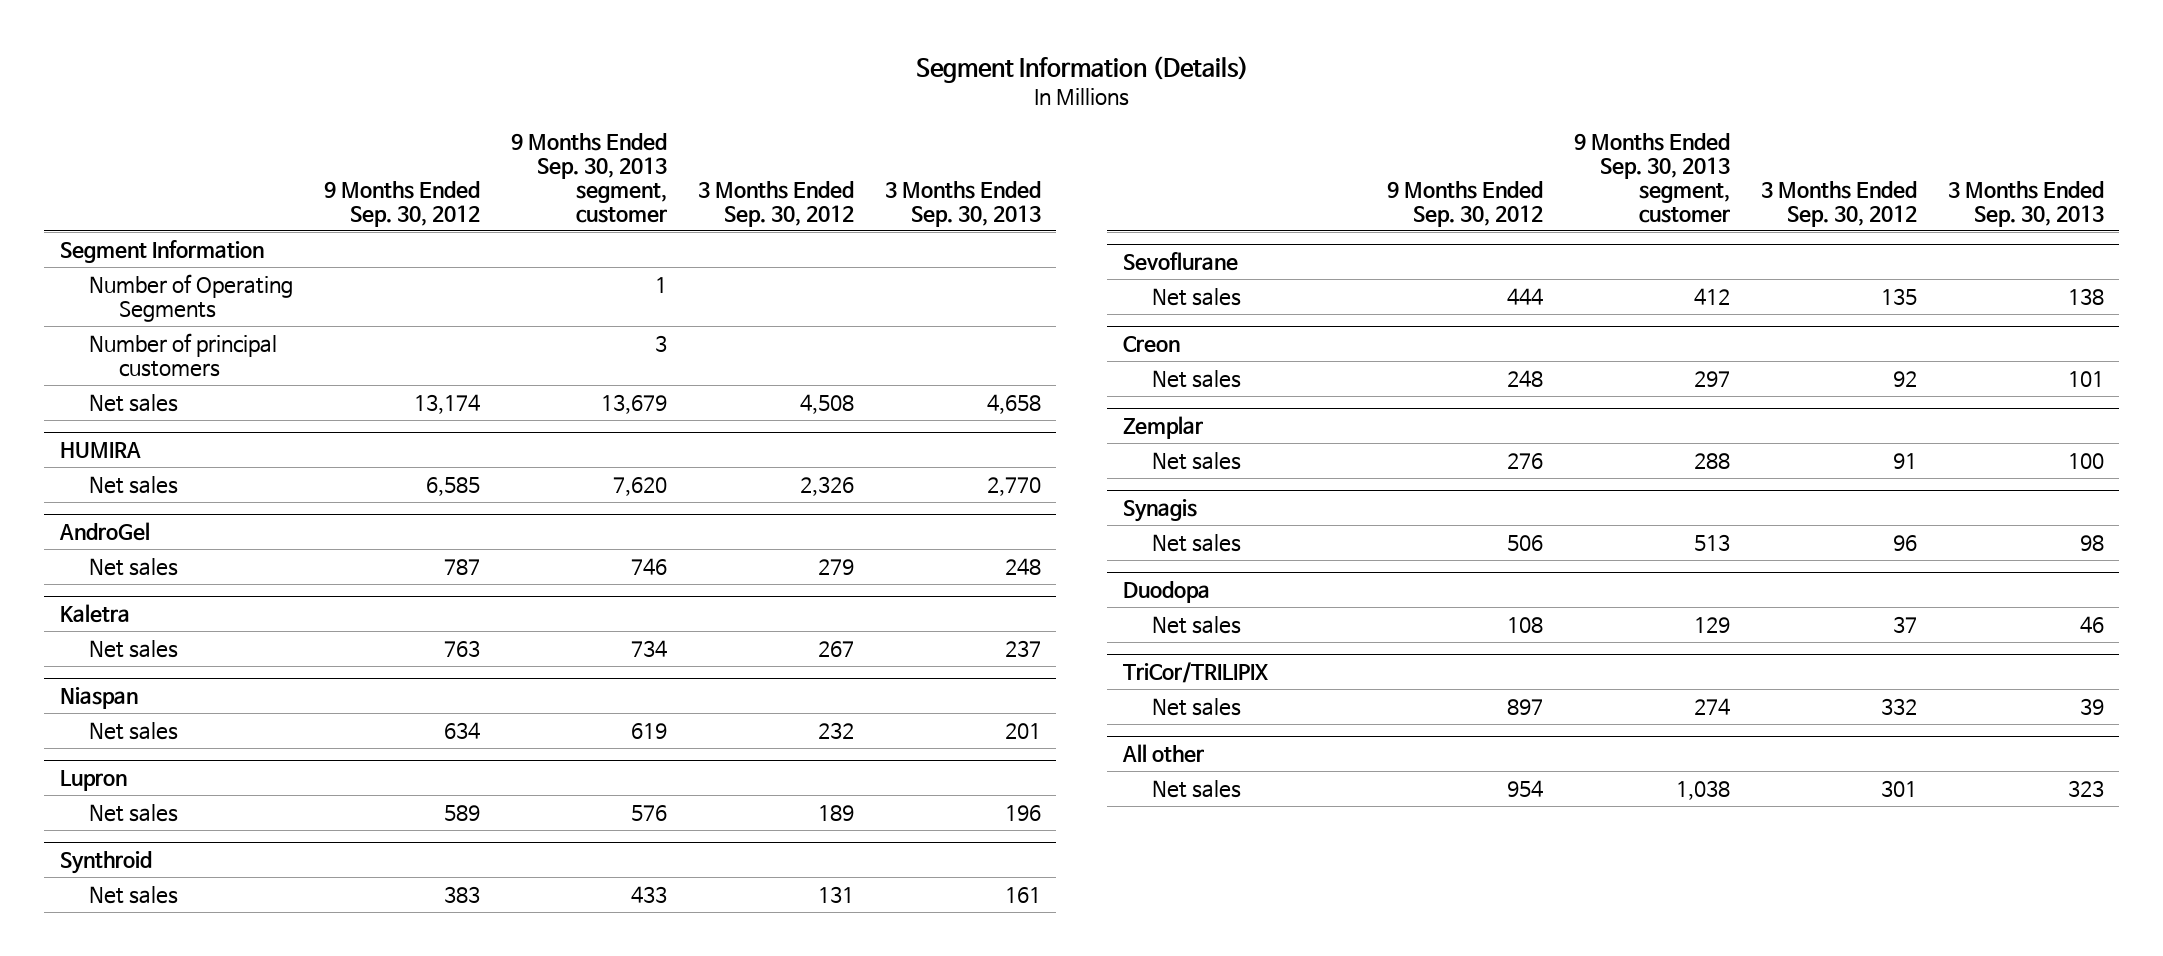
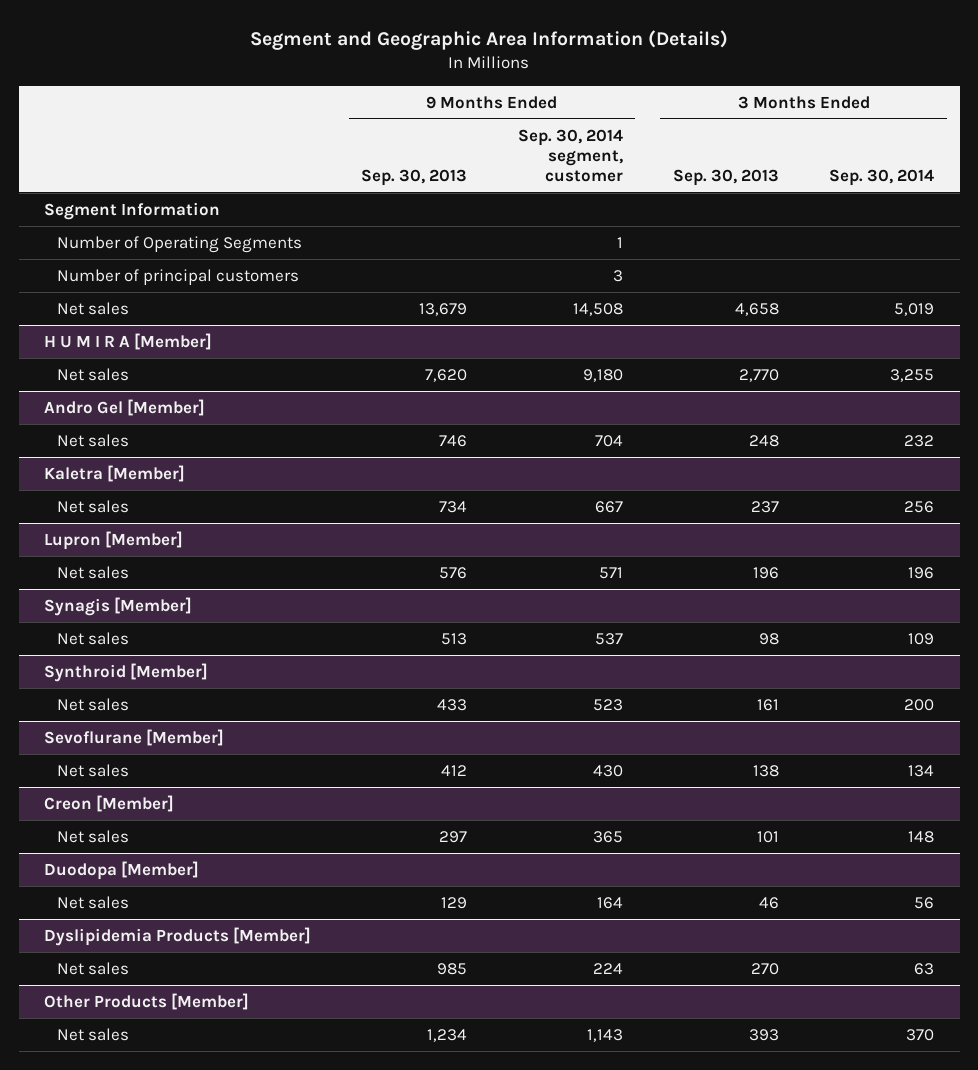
- Segment Information (Details)
+ Segment and Geographic Area Information (Details)
- | 9 Months Ended Sep. 30, 2012 | 9 Months Ended Sep. 30, 2013 segment, customer | 3 Months Ended Sep. 30, 2012 | 3 Months Ended Sep. 30, 2013
+ | 9 Months Ended Sep. 30, 2013 | 9 Months Ended Sep. 30, 2014 segment, customer | 3 Months Ended Sep. 30, 2013 | 3 Months Ended Sep. 30, 2014
- HUMIRA
+ H U M I R A [Member]
- AndroGel
+ Andro Gel [Member]
- Kaletra
+ Kaletra [Member]
- Niaspan
- Net sales | 634 | 619 | 232 | 201
- Lupron
+ Lupron [Member]
- Synthroid
+ Synagis [Member]
+ Net sales | 513 | 537 | 98 | 109
+ Synthroid [Member]
- Sevoflurane
+ Sevoflurane [Member]
- Creon
+ Creon [Member]
- Zemplar
- Net sales | 276 | 288 | 91 | 100
- Synagis
- Net sales | 506 | 513 | 96 | 98
- Duodopa
+ Duodopa [Member]
- TriCor/TRILIPIX
- Net sales | 897 | 274 | 332 | 39
- All other
- Net sales | 954 | 1,038 | 301 | 323
+ Dyslipidemia Products [Member]
+ Net sales | 985 | 224 | 270 | 63
+ Other Products [Member]
+ Net sales | 1,234 | 1,143 | 393 | 370

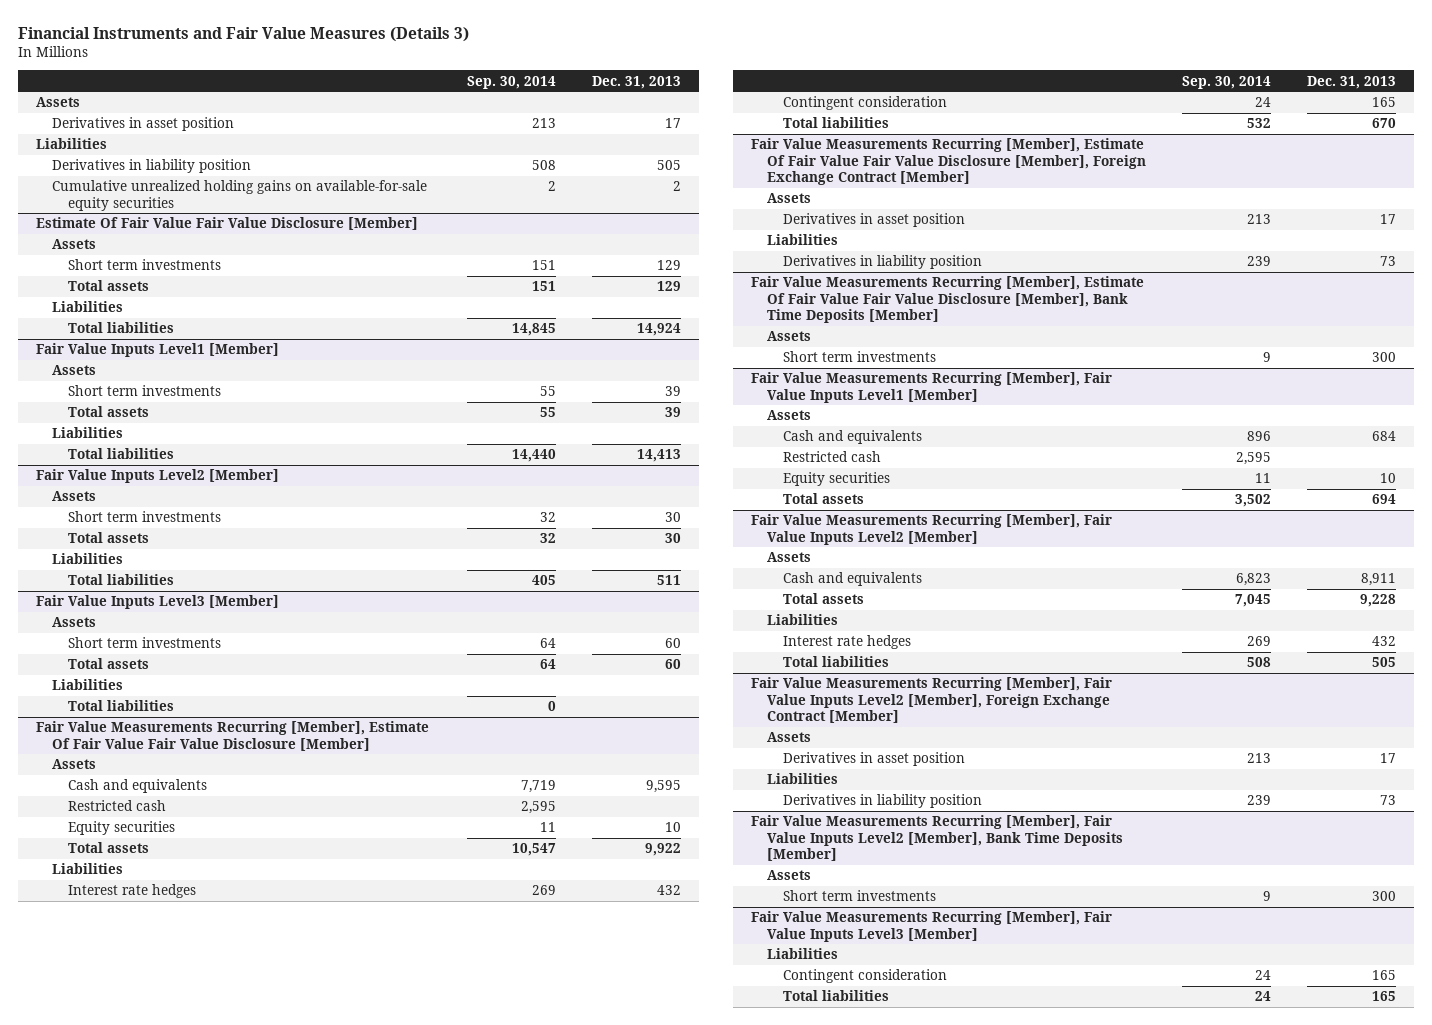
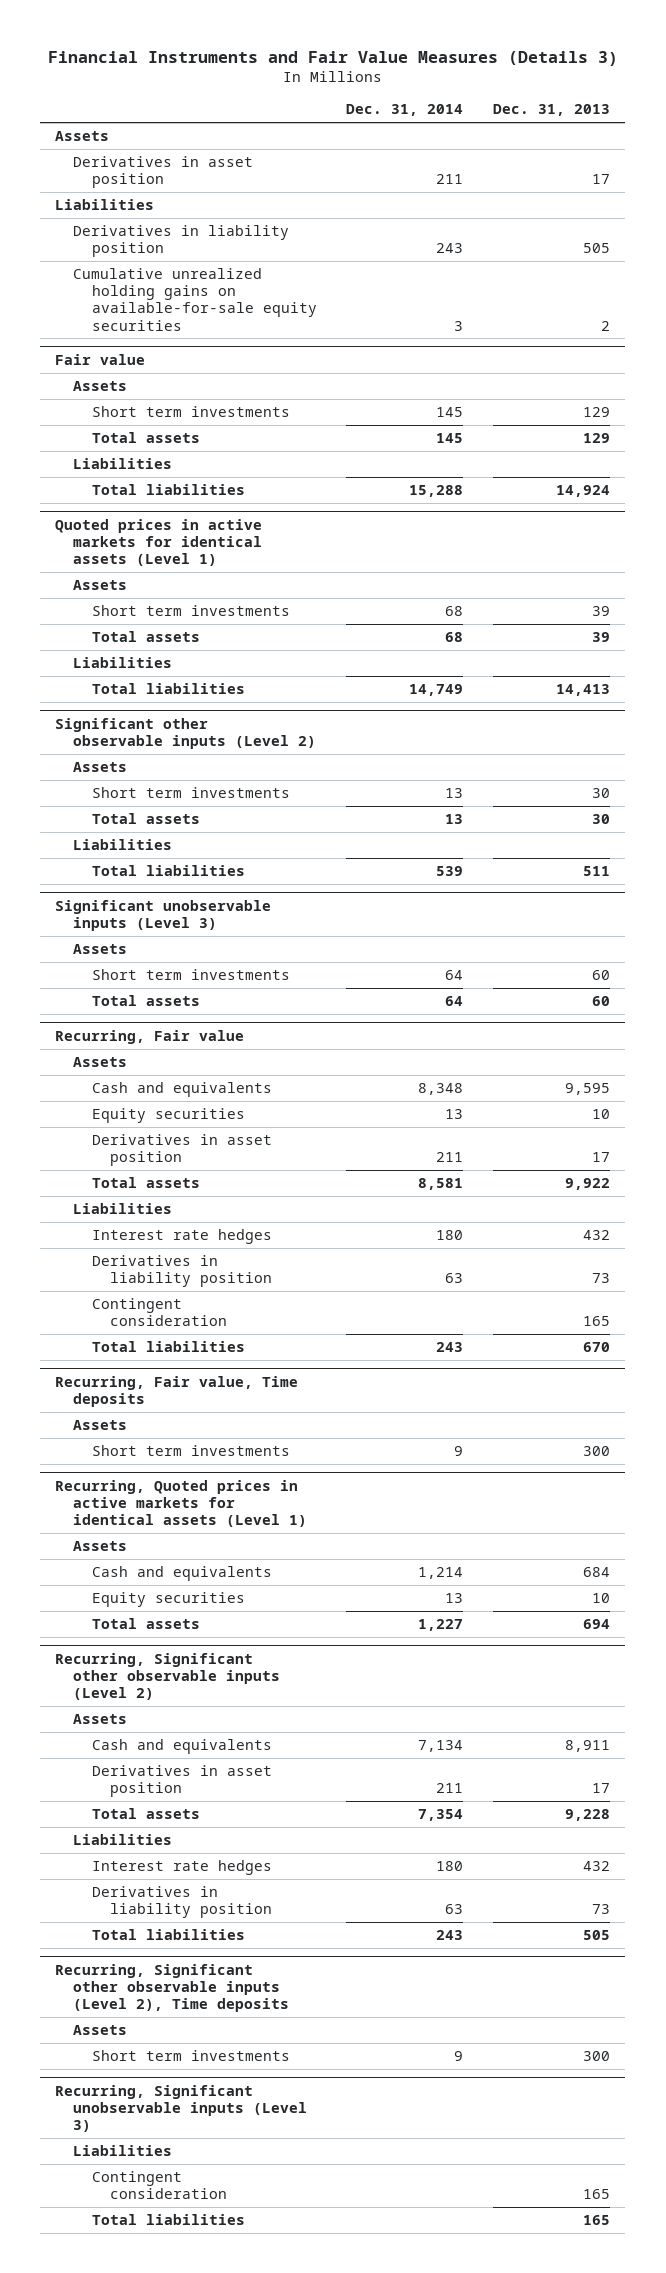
- | Sep. 30, 2014 | Dec. 31, 2013
+ | Dec. 31, 2014 | Dec. 31, 2013
- Estimate Of Fair Value Fair Value Disclosure [Member]
+ Fair value
- Fair Value Inputs Level1 [Member]
+ Quoted prices in active markets for identical assets (Level 1)
- Fair Value Inputs Level2 [Member]
+ Significant other observable inputs (Level 2)
- Fair Value Inputs Level3 [Member]
+ Significant unobservable inputs (Level 3)
- Liabilities
- Total liabilities | 0 |
- Fair Value Measurements Recurring [Member], Estimate Of Fair Value Fair Value Disclosure [Member]
+ Recurring, Fair value
- Restricted cash | 2,595 |
+ Derivatives in asset position | 211 | 17
+ Derivatives in liability position | 63 | 73
- Fair Value Measurements Recurring [Member], Estimate Of Fair Value Fair Value Disclosure [Member], Foreign Exchange Contract [Member]
- Assets
- Derivatives in asset position | 213 | 17
- Liabilities
- Derivatives in liability position | 239 | 73
- Fair Value Measurements Recurring [Member], Estimate Of Fair Value Fair Value Disclosure [Member], Bank Time Deposits [Member]
+ Recurring, Fair value, Time deposits
- Fair Value Measurements Recurring [Member], Fair Value Inputs Level1 [Member]
+ Recurring, Quoted prices in active markets for identical assets (Level 1)
- Restricted cash | 2,595 |
- Fair Value Measurements Recurring [Member], Fair Value Inputs Level2 [Member]
+ Recurring, Significant other observable inputs (Level 2)
+ Derivatives in asset position | 211 | 17
- Total liabilities | 508 | 505
- Fair Value Measurements Recurring [Member], Fair Value Inputs Level2 [Member], Foreign Exchange Contract [Member]
- Assets
- Derivatives in asset position | 213 | 17
- Liabilities
- Fair Value Measurements Recurring [Member], Fair Value Inputs Level2 [Member], Bank Time Deposits [Member]
+ Total liabilities | 243 | 505
+ Recurring, Significant other observable inputs (Level 2), Time deposits
- Fair Value Measurements Recurring [Member], Fair Value Inputs Level3 [Member]
+ Recurring, Significant unobservable inputs (Level 3)

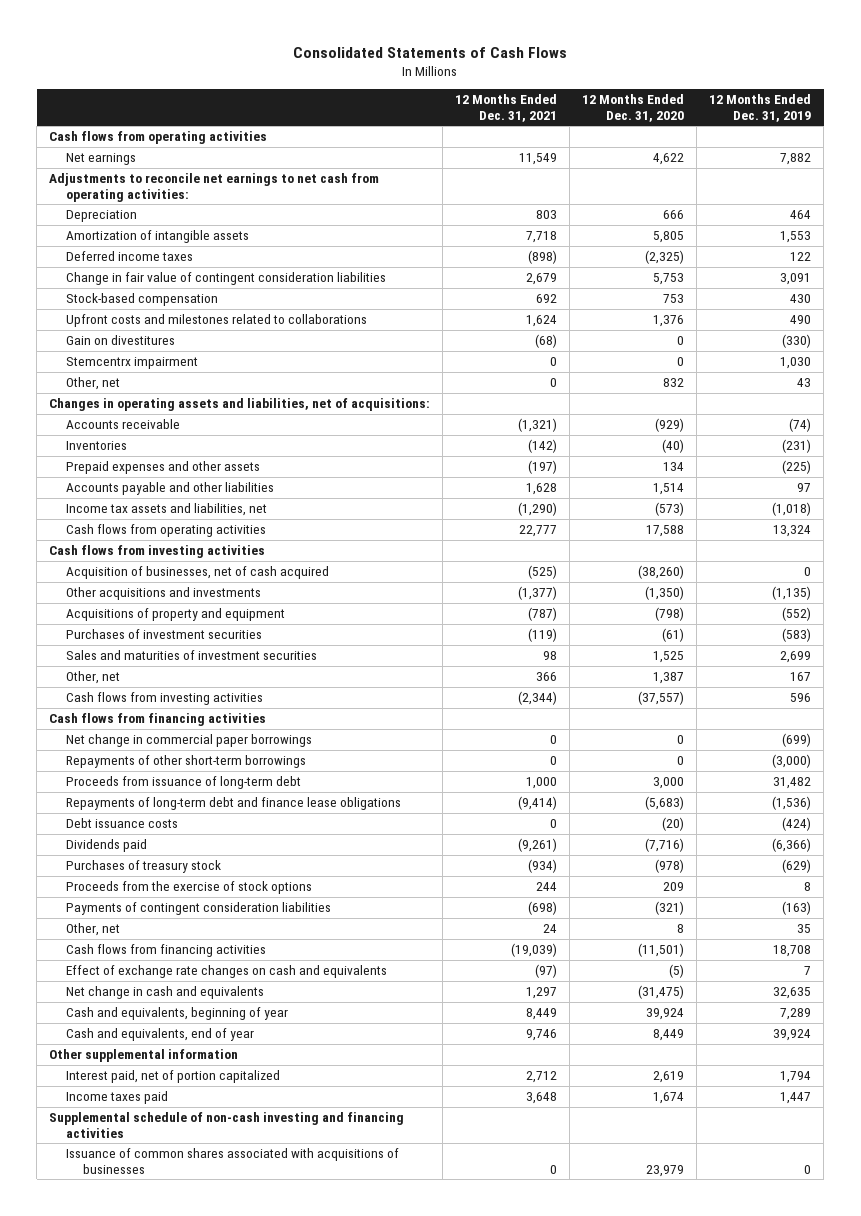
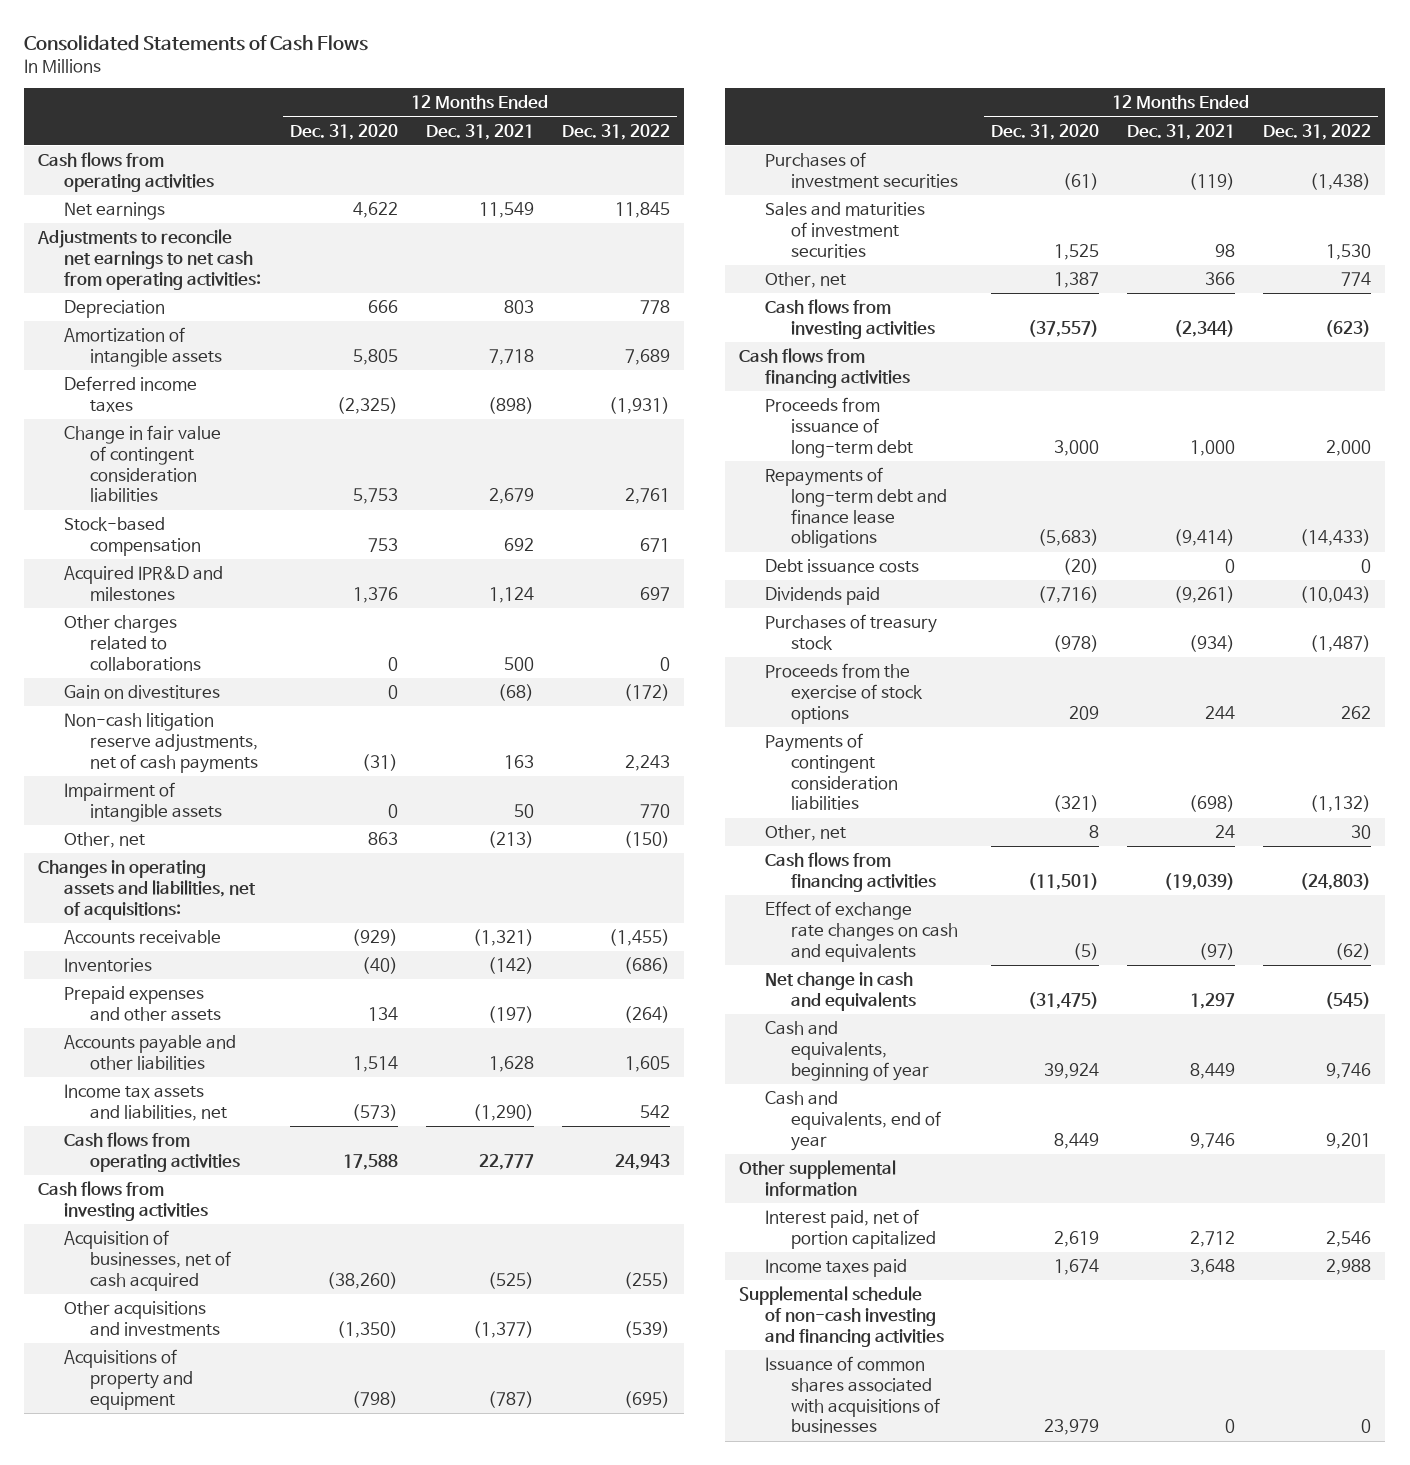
- | 12 Months Ended Dec. 31, 2021 | 12 Months Ended Dec. 31, 2020 | 12 Months Ended Dec. 31, 2019
+ | 12 Months Ended Dec. 31, 2020 | 12 Months Ended Dec. 31, 2021 | 12 Months Ended Dec. 31, 2022
- Upfront costs and milestones related to collaborations | 1,624 | 1,376 | 490
+ Acquired IPR&D and milestones | 1,376 | 1,124 | 697
+ Other charges related to collaborations | 0 | 500 | 0
- Stemcentrx impairment | 0 | 0 | 1,030
- Other, net | 0 | 832 | 43
+ Non-cash litigation reserve adjustments, net of cash payments | (31) | 163 | 2,243
+ Impairment of intangible assets | 0 | 50 | 770
+ Other, net | 863 | (213) | (150)
- Net change in commercial paper borrowings | 0 | 0 | (699)
- Repayments of other short-term borrowings | 0 | 0 | (3,000)

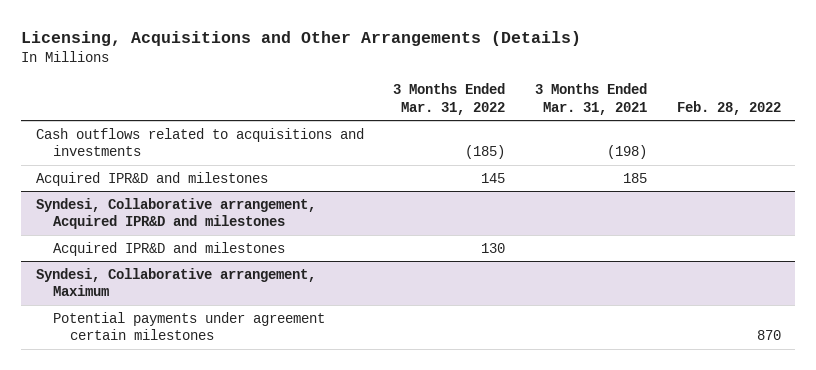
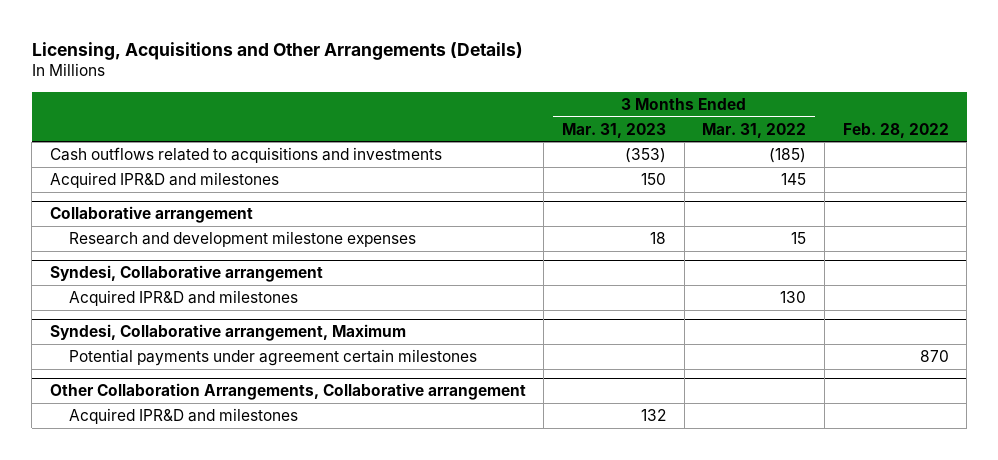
- | 3 Months Ended Mar. 31, 2022 | 3 Months Ended Mar. 31, 2021 | Feb. 28, 2022
+ | 3 Months Ended Mar. 31, 2023 | 3 Months Ended Mar. 31, 2022 | Feb. 28, 2022
- Syndesi, Collaborative arrangement, Acquired IPR&D and milestones
+ Collaborative arrangement
+ Research and development milestone expenses | 18 | 15 |
+ Syndesi, Collaborative arrangement
+ Other Collaboration Arrangements, Collaborative arrangement
+ Acquired IPR&D and milestones | 132 | |

